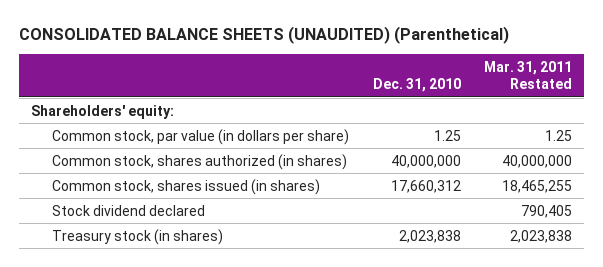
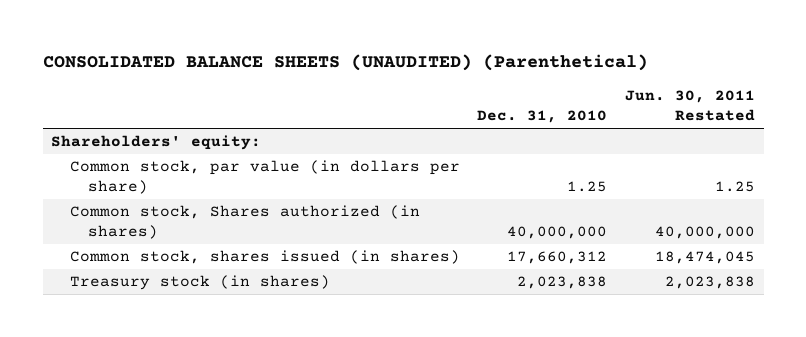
- | Dec. 31, 2010 | Mar. 31, 2011 Restated
+ | Dec. 31, 2010 | Jun. 30, 2011 Restated
- Common stock, shares authorized (in shares) | 40,000,000 | 40,000,000
+ Common stock, Shares authorized (in shares) | 40,000,000 | 40,000,000
- Stock dividend declared | | 790,405

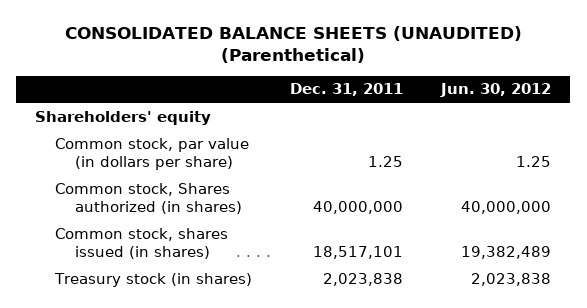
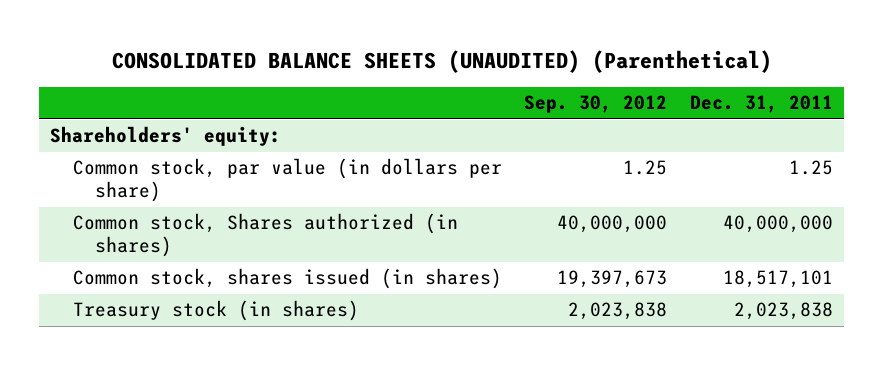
- | Dec. 31, 2011 | Jun. 30, 2012
+ | Sep. 30, 2012 | Dec. 31, 2011
- Shareholders' equity
+ Shareholders' equity:

